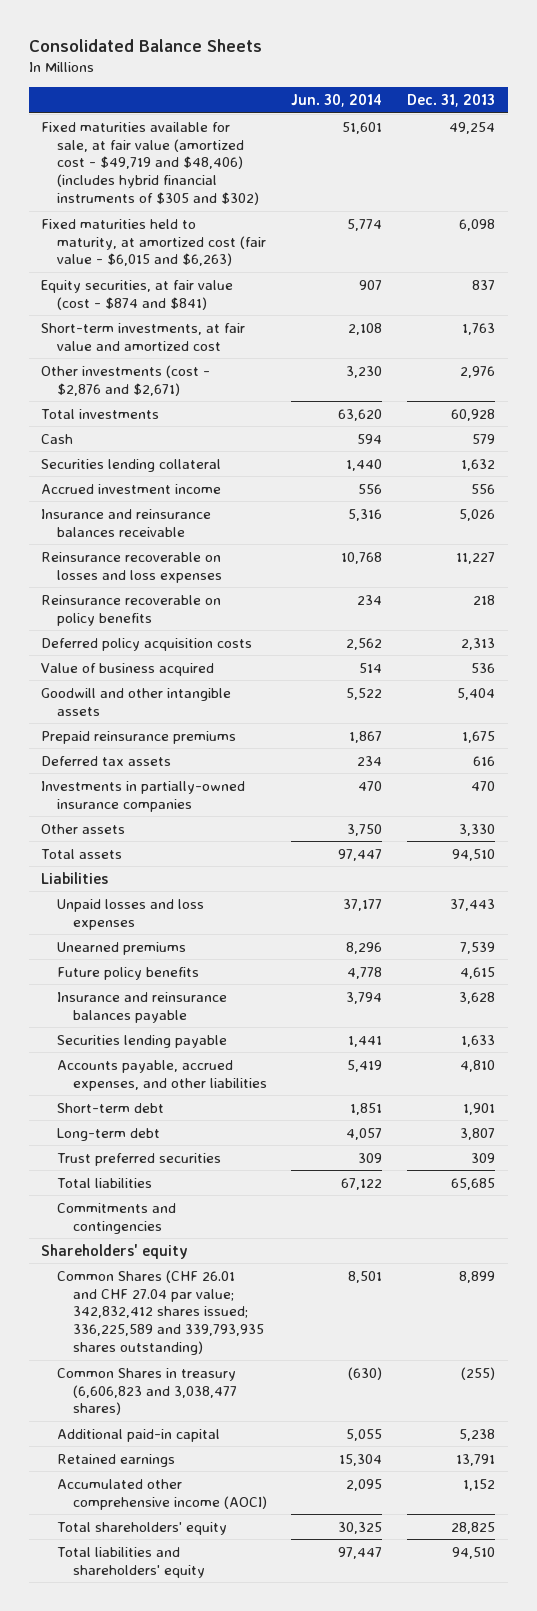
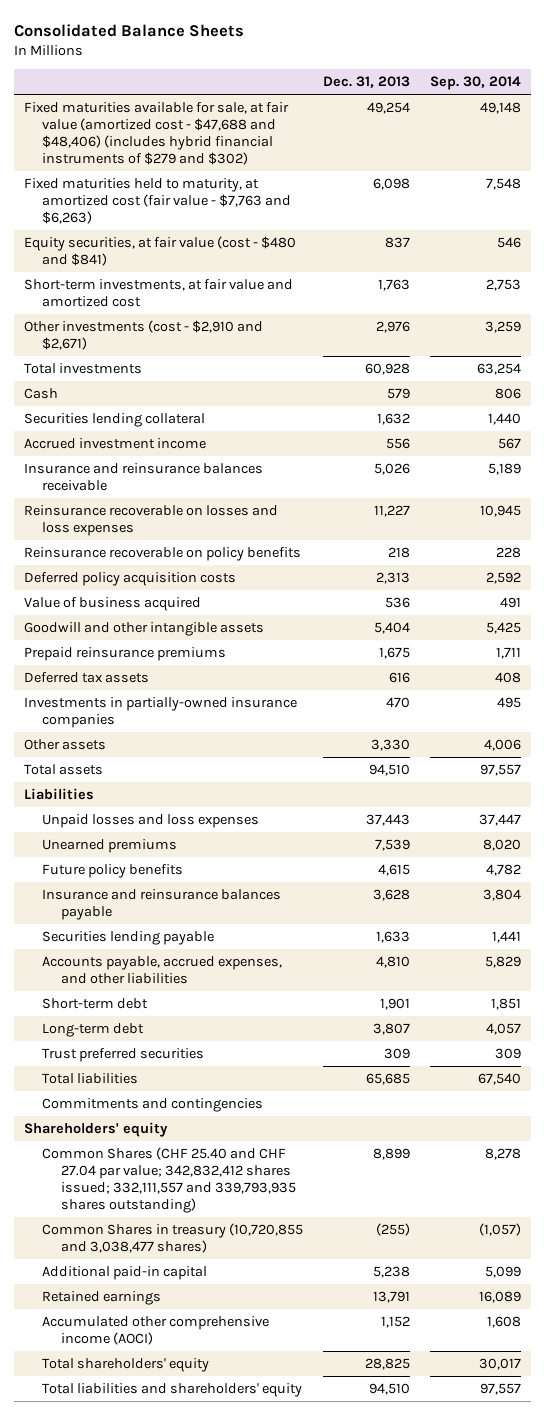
- | Jun. 30, 2014 | Dec. 31, 2013
+ | Dec. 31, 2013 | Sep. 30, 2014
- Fixed maturities available for sale, at fair value (amortized cost - $49,719 and $48,406) (includes hybrid financial instruments of $305 and $302) | 51,601 | 49,254
- Fixed maturities held to maturity, at amortized cost (fair value - $6,015 and $6,263) | 5,774 | 6,098
- Equity securities, at fair value (cost - $874 and $841) | 907 | 837
+ Fixed maturities available for sale, at fair value (amortized cost - $47,688 and $48,406) (includes hybrid financial instruments of $279 and $302) | 49,254 | 49,148
+ Fixed maturities held to maturity, at amortized cost (fair value - $7,763 and $6,263) | 6,098 | 7,548
+ Equity securities, at fair value (cost - $480 and $841) | 837 | 546
- Other investments (cost - $2,876 and $2,671) | 3,230 | 2,976
+ Other investments (cost - $2,910 and $2,671) | 2,976 | 3,259
- Common Shares (CHF 26.01 and CHF 27.04 par value; 342,832,412 shares issued; 336,225,589 and 339,793,935 shares outstanding) | 8,501 | 8,899
- Common Shares in treasury (6,606,823 and 3,038,477 shares) | (630) | (255)
+ Common Shares (CHF 25.40 and CHF 27.04 par value; 342,832,412 shares issued; 332,111,557 and 339,793,935 shares outstanding) | 8,899 | 8,278
+ Common Shares in treasury (10,720,855 and 3,038,477 shares) | (255) | (1,057)

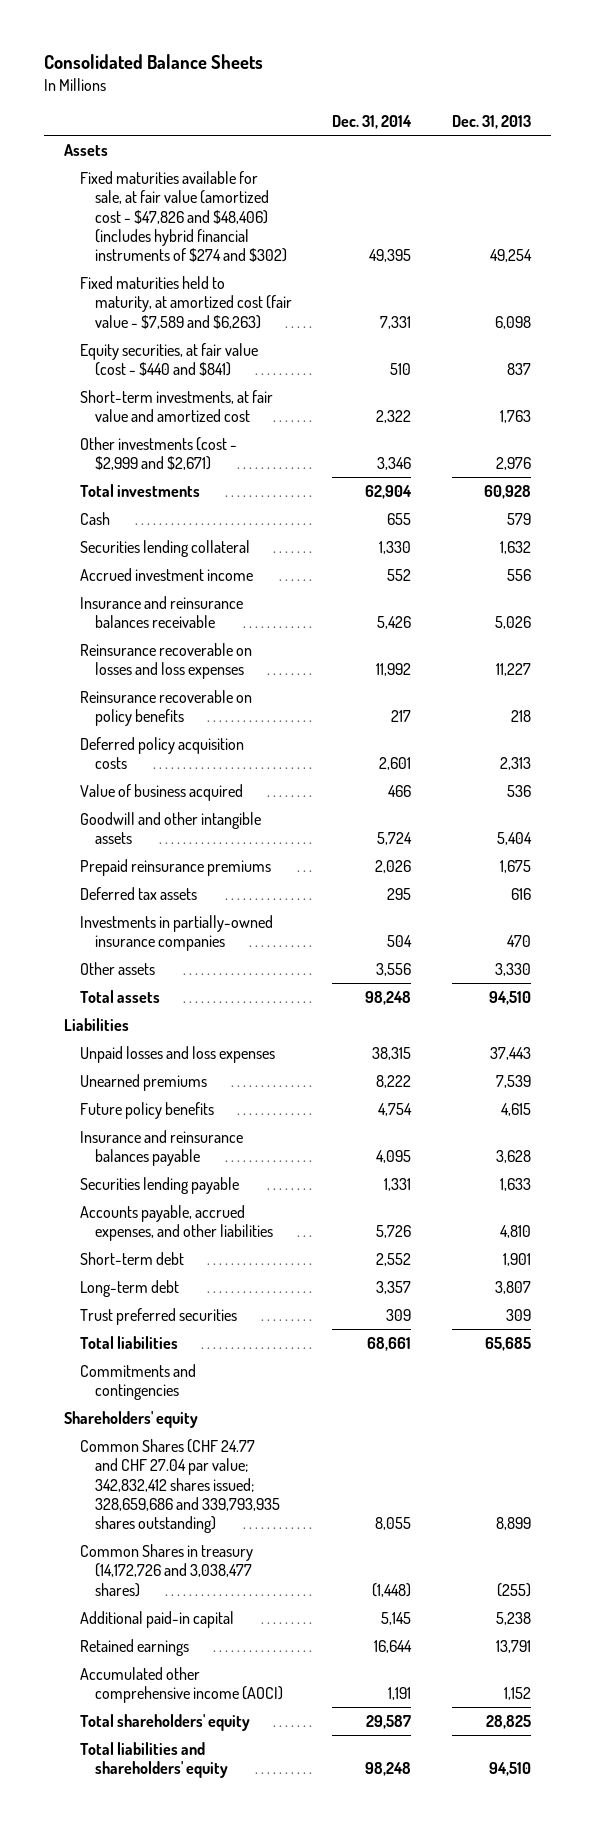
- | Dec. 31, 2013 | Sep. 30, 2014
+ | Dec. 31, 2014 | Dec. 31, 2013
- Fixed maturities available for sale, at fair value (amortized cost - $47,688 and $48,406) (includes hybrid financial instruments of $279 and $302) | 49,254 | 49,148
- Fixed maturities held to maturity, at amortized cost (fair value - $7,763 and $6,263) | 6,098 | 7,548
- Equity securities, at fair value (cost - $480 and $841) | 837 | 546
+ Assets
+ Fixed maturities available for sale, at fair value (amortized cost - $47,826 and $48,406) (includes hybrid financial instruments of $274 and $302) | 49,395 | 49,254
+ Fixed maturities held to maturity, at amortized cost (fair value - $7,589 and $6,263) | 7,331 | 6,098
+ Equity securities, at fair value (cost - $440 and $841) | 510 | 837
- Other investments (cost - $2,910 and $2,671) | 2,976 | 3,259
+ Other investments (cost - $2,999 and $2,671) | 3,346 | 2,976
- Common Shares (CHF 25.40 and CHF 27.04 par value; 342,832,412 shares issued; 332,111,557 and 339,793,935 shares outstanding) | 8,899 | 8,278
- Common Shares in treasury (10,720,855 and 3,038,477 shares) | (255) | (1,057)
+ Common Shares (CHF 24.77 and CHF 27.04 par value; 342,832,412 shares issued; 328,659,686 and 339,793,935 shares outstanding) | 8,055 | 8,899
+ Common Shares in treasury (14,172,726 and 3,038,477 shares) | (1,448) | (255)

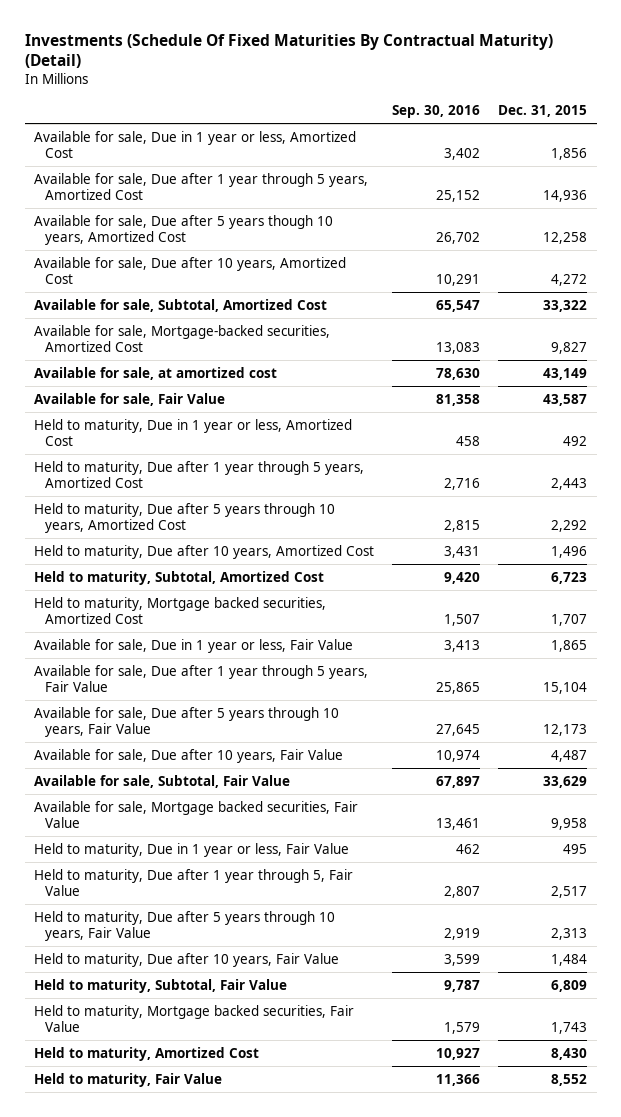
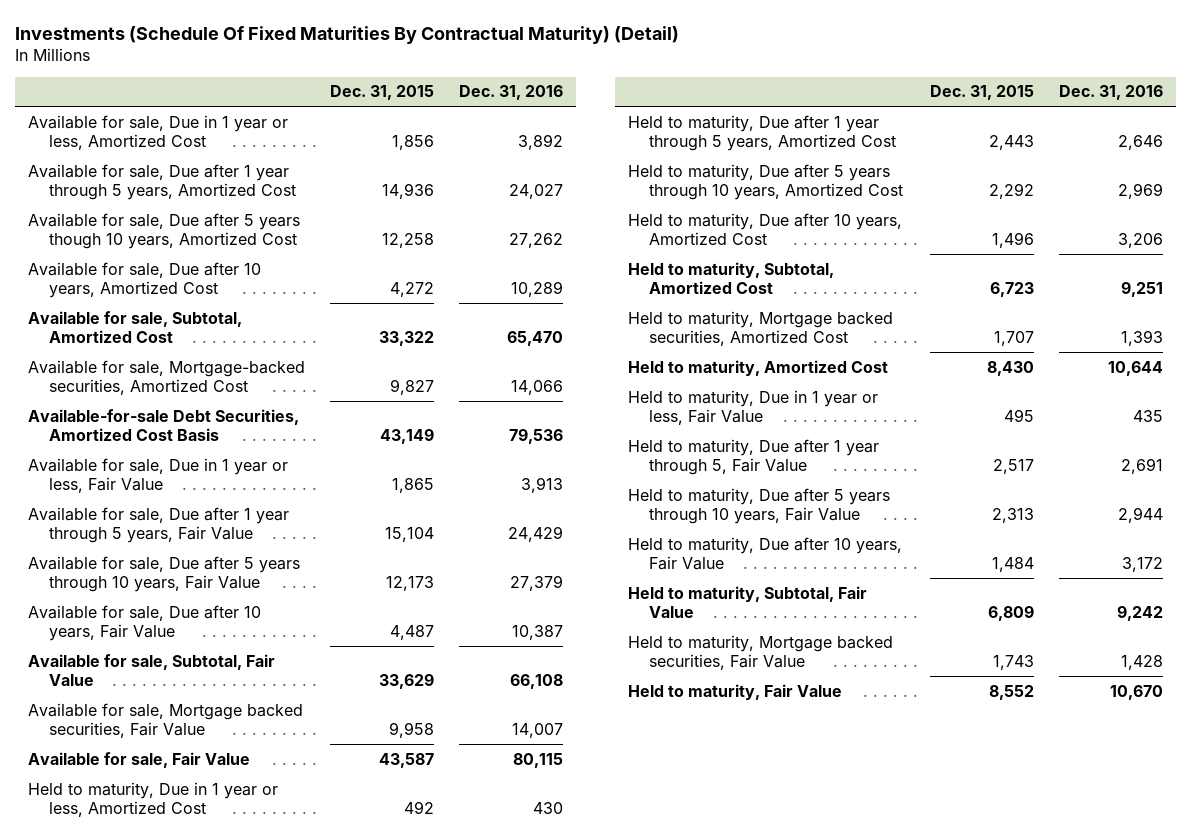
- | Sep. 30, 2016 | Dec. 31, 2015
+ | Dec. 31, 2015 | Dec. 31, 2016
- Available for sale, at amortized cost | 78,630 | 43,149
+ Available-for-sale Debt Securities, Amortized Cost Basis | 43,149 | 79,536
moved up: Available for sale, Due in 1 year or less, Fair Value | 1,865 | 3,913
moved up: Available for sale, Due after 1 year through 5 years, Fair Value | 15,104 | 24,429
moved up: Available for sale, Due after 5 years through 10 years, Fair Value | 12,173 | 27,379
moved up: Available for sale, Due after 10 years, Fair Value | 4,487 | 10,387
moved up: Available for sale, Subtotal, Fair Value | 33,629 | 66,108
moved up: Available for sale, Mortgage backed securities, Fair Value | 9,958 | 14,007
moved up: Held to maturity, Amortized Cost | 8,430 | 10,644

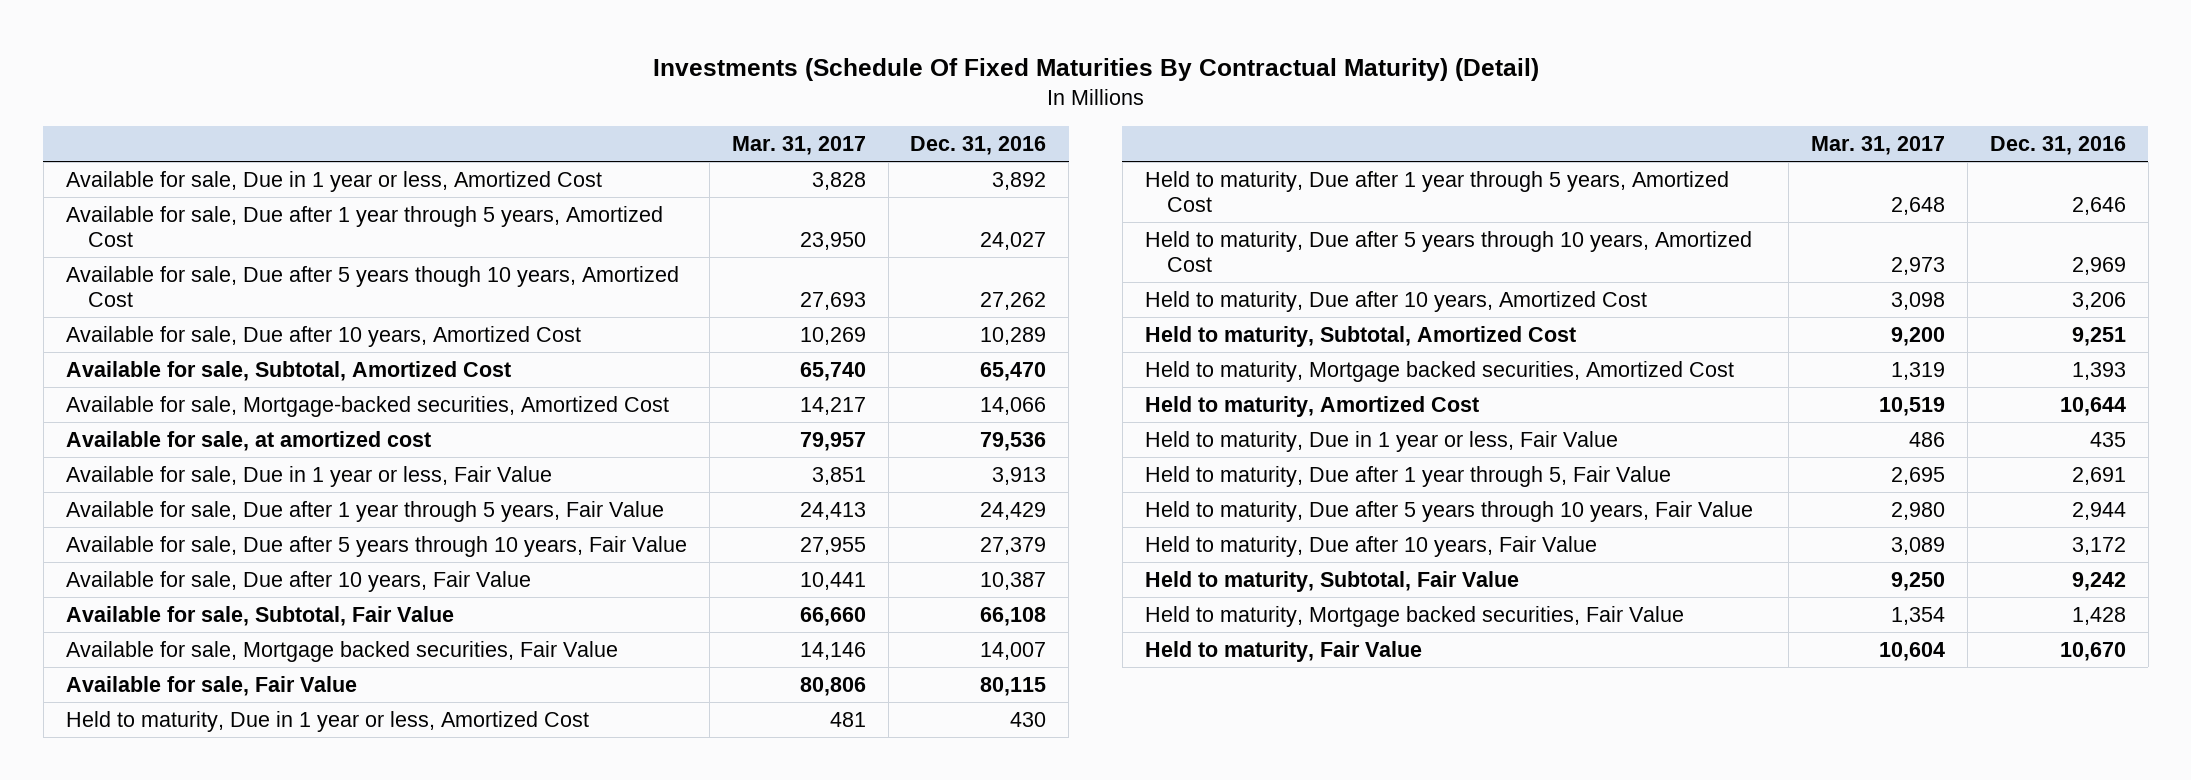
- | Dec. 31, 2015 | Dec. 31, 2016
+ | Mar. 31, 2017 | Dec. 31, 2016
- Available-for-sale Debt Securities, Amortized Cost Basis | 43,149 | 79,536
+ Available for sale, at amortized cost | 79,957 | 79,536

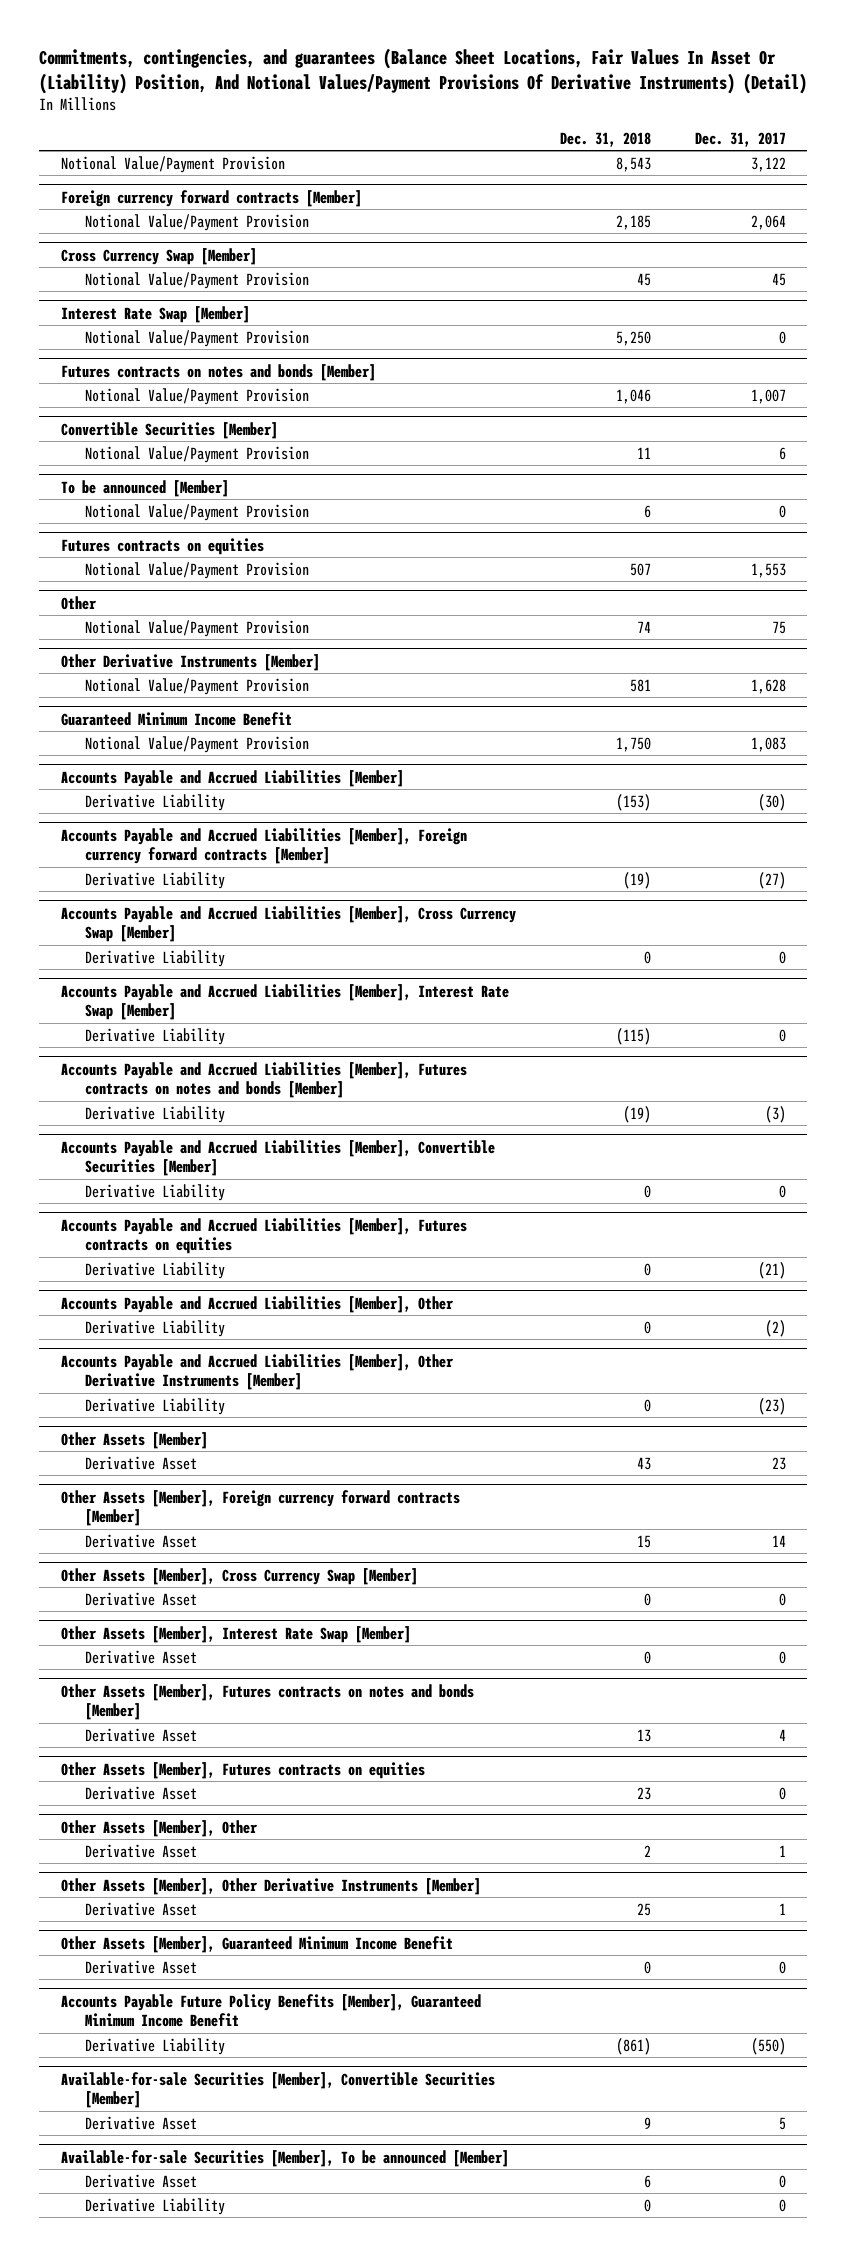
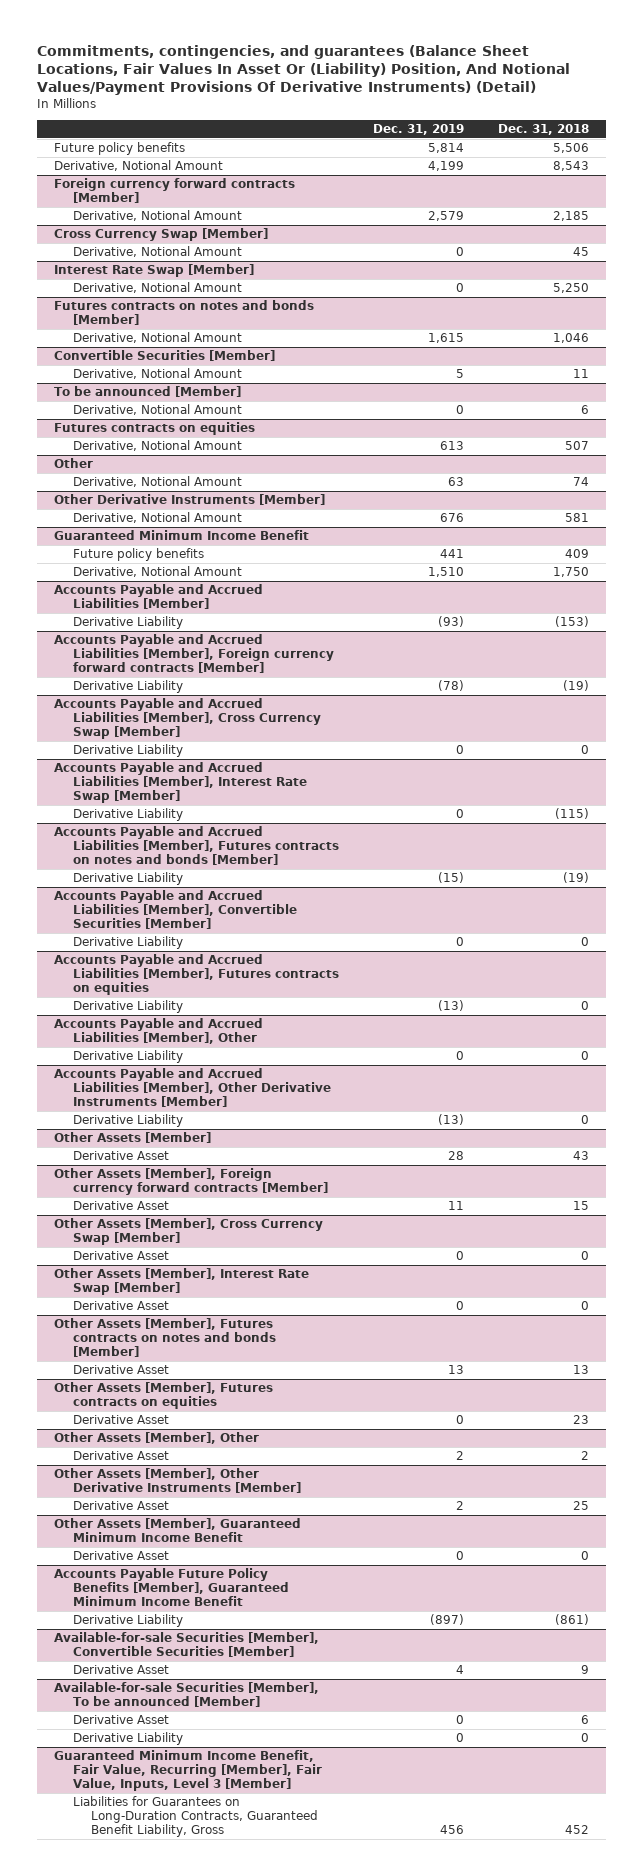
- | Dec. 31, 2018 | Dec. 31, 2017
+ | Dec. 31, 2019 | Dec. 31, 2018
- Notional Value/Payment Provision | 8,543 | 3,122
+ Future policy benefits | 5,814 | 5,506
+ Derivative, Notional Amount | 4,199 | 8,543
@ Foreign currency forward contracts [Member]
- Notional Value/Payment Provision | 2,185 | 2,064
+ Derivative, Notional Amount | 2,579 | 2,185
@ Cross Currency Swap [Member]
- Notional Value/Payment Provision | 45 | 45
+ Derivative, Notional Amount | 0 | 45
@ Interest Rate Swap [Member]
- Notional Value/Payment Provision | 5,250 | 0
+ Derivative, Notional Amount | 0 | 5,250
@ Futures contracts on notes and bonds [Member]
- Notional Value/Payment Provision | 1,046 | 1,007
+ Derivative, Notional Amount | 1,615 | 1,046
@ Convertible Securities [Member]
- Notional Value/Payment Provision | 11 | 6
+ Derivative, Notional Amount | 5 | 11
@ To be announced [Member]
- Notional Value/Payment Provision | 6 | 0
+ Derivative, Notional Amount | 0 | 6
@ Futures contracts on equities
- Notional Value/Payment Provision | 507 | 1,553
+ Derivative, Notional Amount | 613 | 507
@ Other
- Notional Value/Payment Provision | 74 | 75
+ Derivative, Notional Amount | 63 | 74
@ Other Derivative Instruments [Member]
- Notional Value/Payment Provision | 581 | 1,628
+ Derivative, Notional Amount | 676 | 581
@ Guaranteed Minimum Income Benefit
- Notional Value/Payment Provision | 1,750 | 1,083
+ Future policy benefits | 441 | 409
+ Derivative, Notional Amount | 1,510 | 1,750
+ Guaranteed Minimum Income Benefit, Fair Value, Recurring [Member], Fair Value, Inputs, Level 3 [Member]
+ Liabilities for Guarantees on Long-Duration Contracts, Guaranteed Benefit Liability, Gross | 456 | 452

